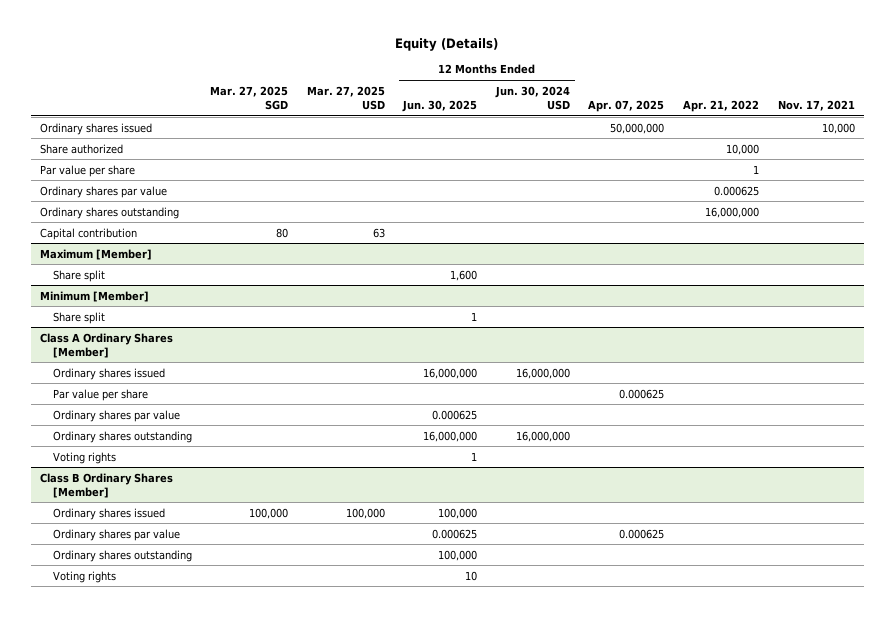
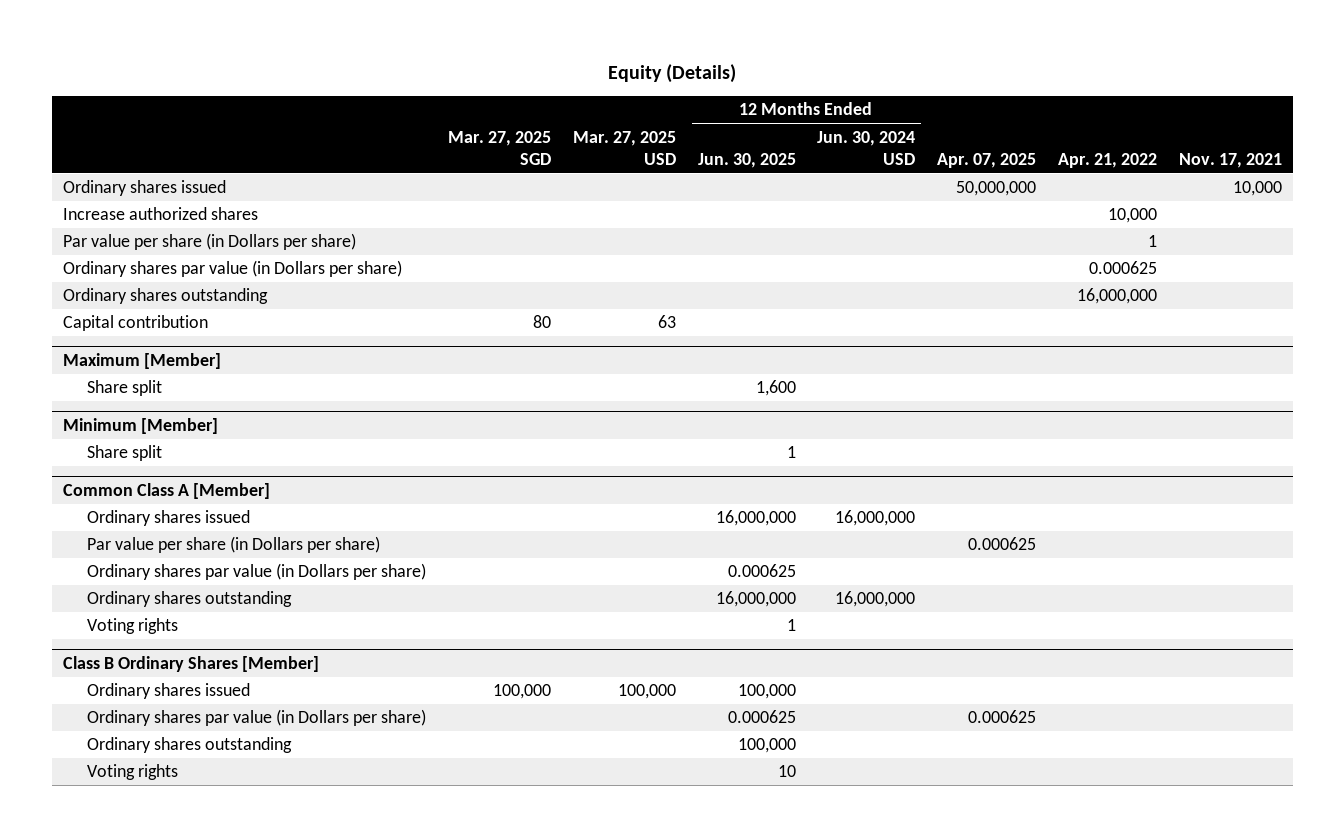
- Share authorized | | | | | | 10,000 |
- Par value per share | | | | | | 1 |
- Ordinary shares par value | | | | | | 0.000625 |
+ Increase authorized shares | | | | | | 10,000 |
+ Par value per share (in Dollars per share) | | | | | | 1 |
+ Ordinary shares par value (in Dollars per share) | | | | | | 0.000625 |
- Class A Ordinary Shares [Member]
+ Common Class A [Member]
- Par value per share | | | | | 0.000625 | |
- Ordinary shares par value | | | 0.000625 | | | |
+ Par value per share (in Dollars per share) | | | | | 0.000625 | |
+ Ordinary shares par value (in Dollars per share) | | | 0.000625 | | | |
@ Class B Ordinary Shares [Member]
- Ordinary shares par value | | | 0.000625 | | 0.000625 | |
+ Ordinary shares par value (in Dollars per share) | | | 0.000625 | | 0.000625 | |

